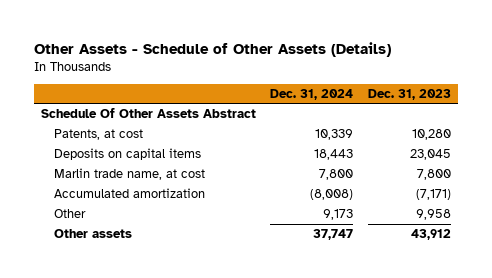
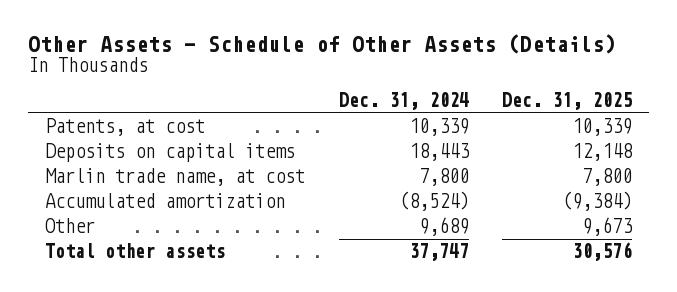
- | Dec. 31, 2024 | Dec. 31, 2023
+ | Dec. 31, 2024 | Dec. 31, 2025
- Schedule Of Other Assets Abstract
- Accumulated amortization | (8,008) | (7,171)
- Other | 9,173 | 9,958
- Other assets | 37,747 | 43,912
+ Accumulated amortization | (8,524) | (9,384)
+ Other | 9,689 | 9,673
+ Total other assets | 37,747 | 30,576

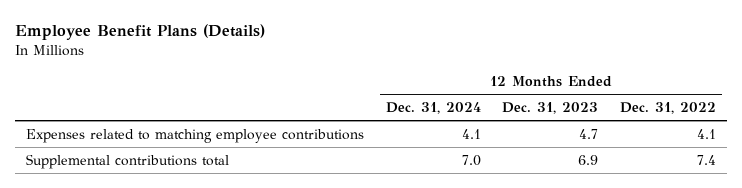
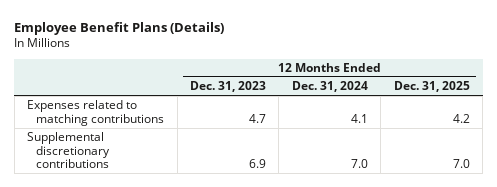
- | 12 Months Ended Dec. 31, 2024 | 12 Months Ended Dec. 31, 2023 | 12 Months Ended Dec. 31, 2022
+ | 12 Months Ended Dec. 31, 2023 | 12 Months Ended Dec. 31, 2024 | 12 Months Ended Dec. 31, 2025
- Expenses related to matching employee contributions | 4.1 | 4.7 | 4.1
- Supplemental contributions total | 7.0 | 6.9 | 7.4
+ Expenses related to matching contributions | 4.7 | 4.1 | 4.2
+ Supplemental discretionary contributions | 6.9 | 7.0 | 7.0

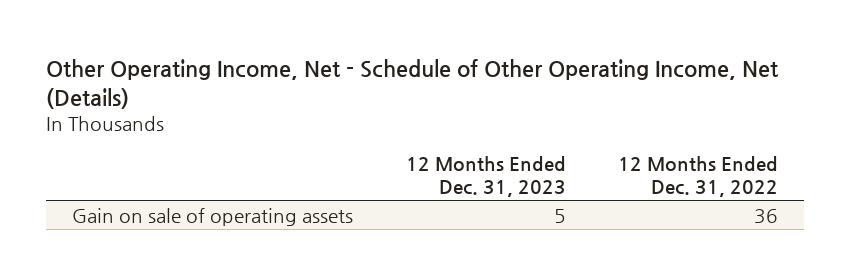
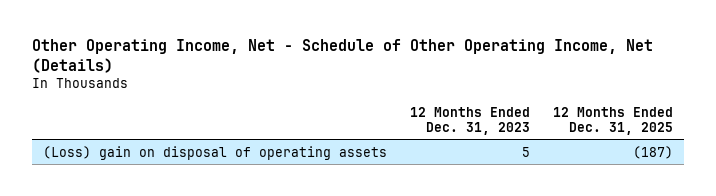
- | 12 Months Ended Dec. 31, 2023 | 12 Months Ended Dec. 31, 2022
+ | 12 Months Ended Dec. 31, 2023 | 12 Months Ended Dec. 31, 2025
- Gain on sale of operating assets | 5 | 36
+ (Loss) gain on disposal of operating assets | 5 | (187)

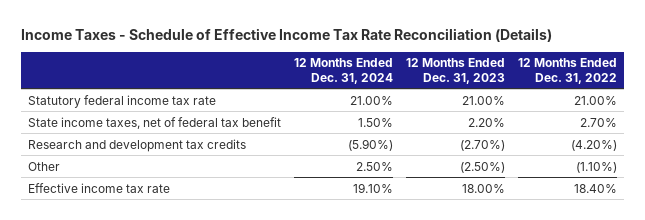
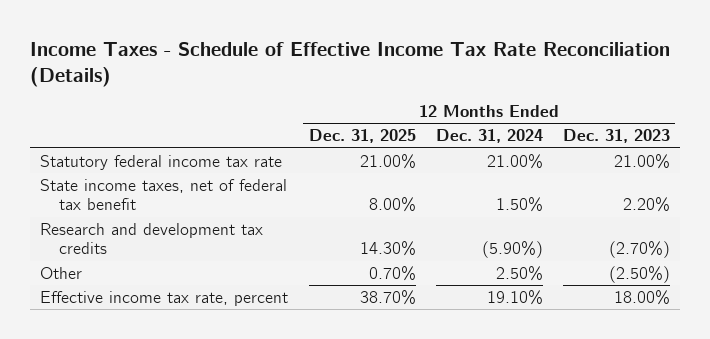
- | 12 Months Ended Dec. 31, 2024 | 12 Months Ended Dec. 31, 2023 | 12 Months Ended Dec. 31, 2022
+ | 12 Months Ended Dec. 31, 2025 | 12 Months Ended Dec. 31, 2024 | 12 Months Ended Dec. 31, 2023
- Effective income tax rate | 19.10% | 18.00% | 18.40%
+ Effective income tax rate, percent | 38.70% | 19.10% | 18.00%

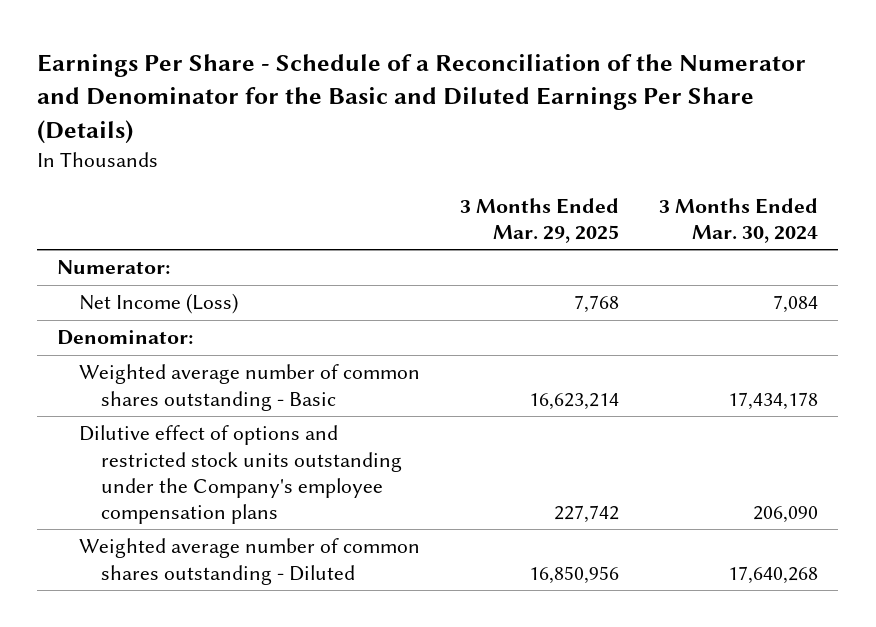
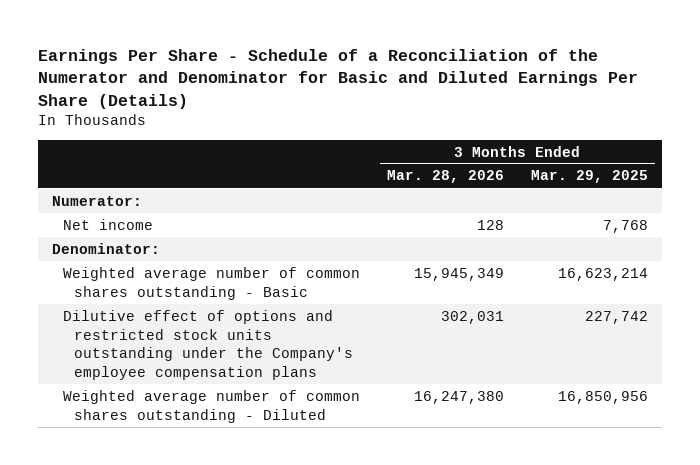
- Earnings Per Share - Schedule of a Reconciliation of the Numerator and Denominator for the Basic and Diluted Earnings Per Share (Details)
+ Earnings Per Share - Schedule of a Reconciliation of the Numerator and Denominator for Basic and Diluted Earnings Per Share (Details)
- | 3 Months Ended Mar. 29, 2025 | 3 Months Ended Mar. 30, 2024
+ | 3 Months Ended Mar. 28, 2026 | 3 Months Ended Mar. 29, 2025
- Net Income (Loss) | 7,768 | 7,084
+ Net income | 128 | 7,768

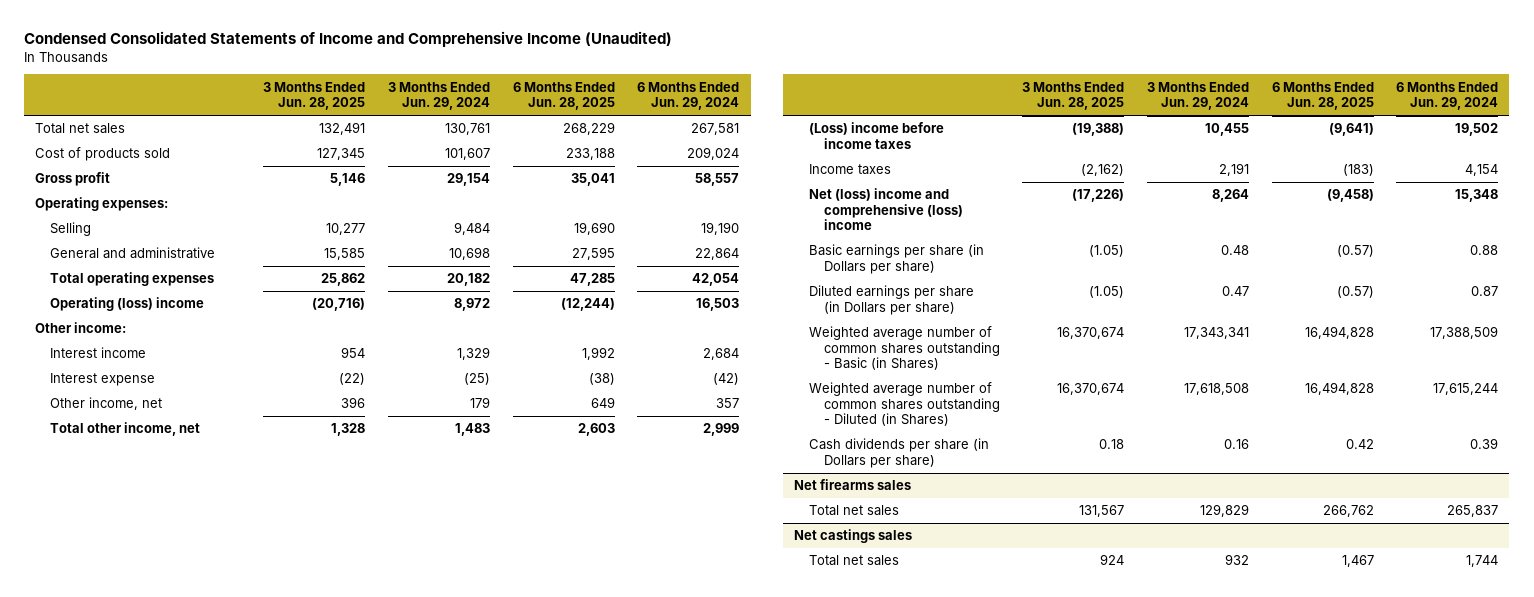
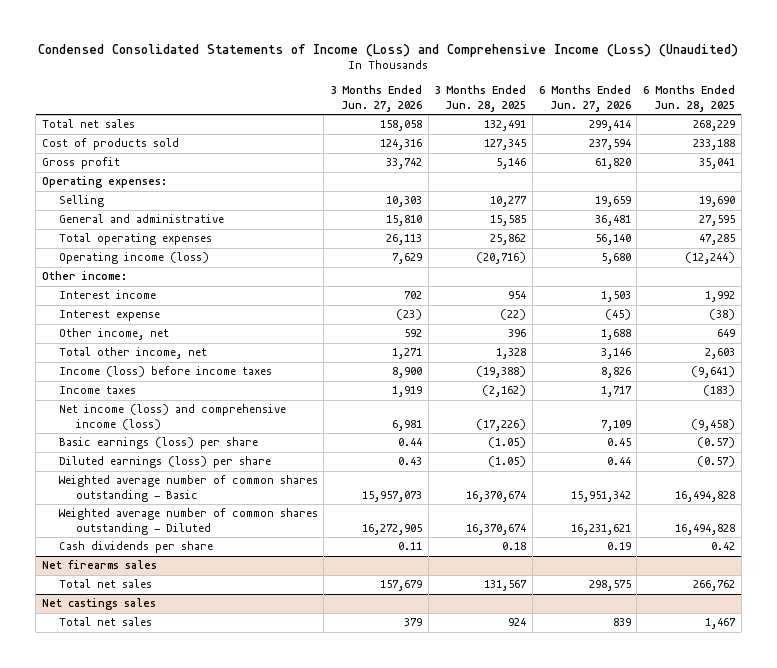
- Condensed Consolidated Statements of Income and Comprehensive Income (Unaudited)
+ Condensed Consolidated Statements of Income (Loss) and Comprehensive Income (Loss) (Unaudited)
- | 3 Months Ended Jun. 28, 2025 | 3 Months Ended Jun. 29, 2024 | 6 Months Ended Jun. 28, 2025 | 6 Months Ended Jun. 29, 2024
+ | 3 Months Ended Jun. 27, 2026 | 3 Months Ended Jun. 28, 2025 | 6 Months Ended Jun. 27, 2026 | 6 Months Ended Jun. 28, 2025
- Operating (loss) income | (20,716) | 8,972 | (12,244) | 16,503
+ Operating income (loss) | 7,629 | (20,716) | 5,680 | (12,244)
- (Loss) income before income taxes | (19,388) | 10,455 | (9,641) | 19,502
+ Income (loss) before income taxes | 8,900 | (19,388) | 8,826 | (9,641)
- Net (loss) income and comprehensive (loss) income | (17,226) | 8,264 | (9,458) | 15,348
- Basic earnings per share (in Dollars per share) | (1.05) | 0.48 | (0.57) | 0.88
- Diluted earnings per share (in Dollars per share) | (1.05) | 0.47 | (0.57) | 0.87
- Weighted average number of common shares outstanding - Basic (in Shares) | 16,370,674 | 17,343,341 | 16,494,828 | 17,388,509
- Weighted average number of common shares outstanding - Diluted (in Shares) | 16,370,674 | 17,618,508 | 16,494,828 | 17,615,244
- Cash dividends per share (in Dollars per share) | 0.18 | 0.16 | 0.42 | 0.39
+ Net income (loss) and comprehensive income (loss) | 6,981 | (17,226) | 7,109 | (9,458)
+ Basic earnings (loss) per share | 0.44 | (1.05) | 0.45 | (0.57)
+ Diluted earnings (loss) per share | 0.43 | (1.05) | 0.44 | (0.57)
+ Weighted average number of common shares outstanding - Basic | 15,957,073 | 16,370,674 | 15,951,342 | 16,494,828
+ Weighted average number of common shares outstanding - Diluted | 16,272,905 | 16,370,674 | 16,231,621 | 16,494,828
+ Cash dividends per share | 0.11 | 0.18 | 0.19 | 0.42

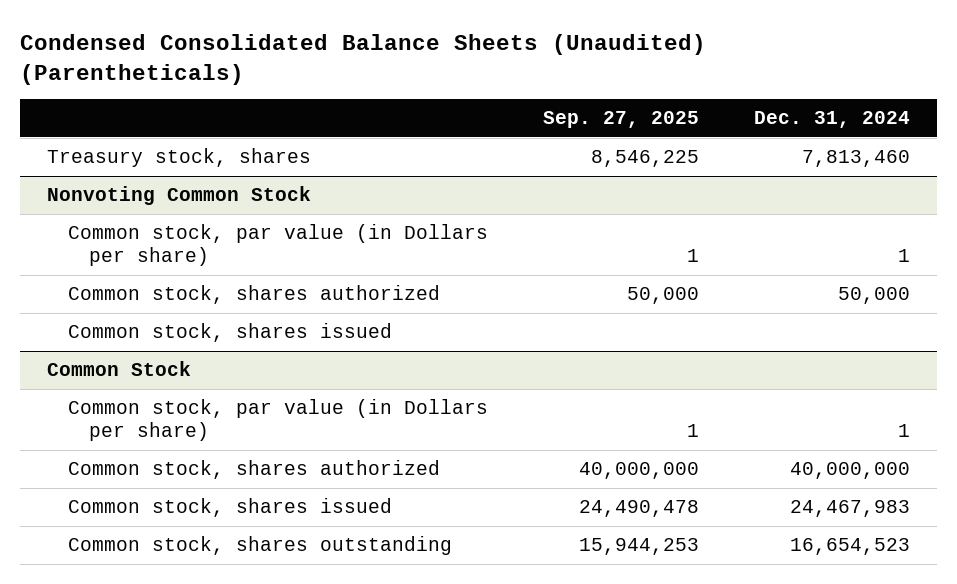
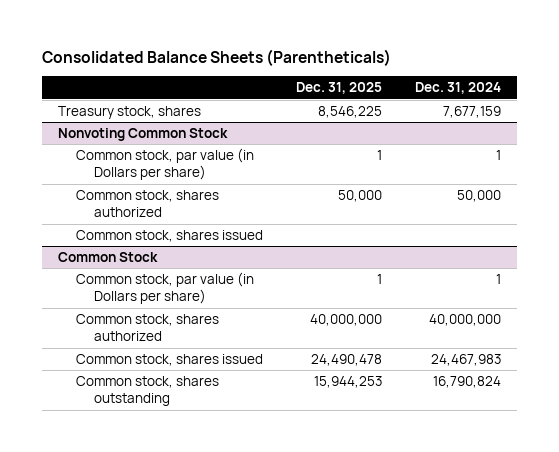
- Condensed Consolidated Balance Sheets (Unaudited) (Parentheticals)
+ Consolidated Balance Sheets (Parentheticals)
- | Sep. 27, 2025 | Dec. 31, 2024
+ | Dec. 31, 2025 | Dec. 31, 2024
- Treasury stock, shares | 8,546,225 | 7,813,460
+ Treasury stock, shares | 8,546,225 | 7,677,159
@ Common Stock
- Common stock, shares outstanding | 15,944,253 | 16,654,523
+ Common stock, shares outstanding | 15,944,253 | 16,790,824

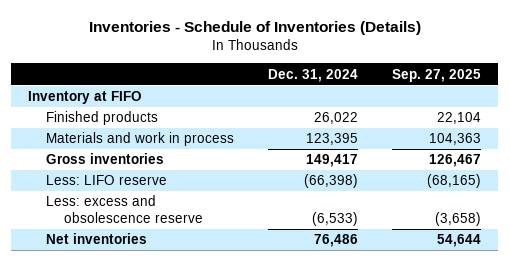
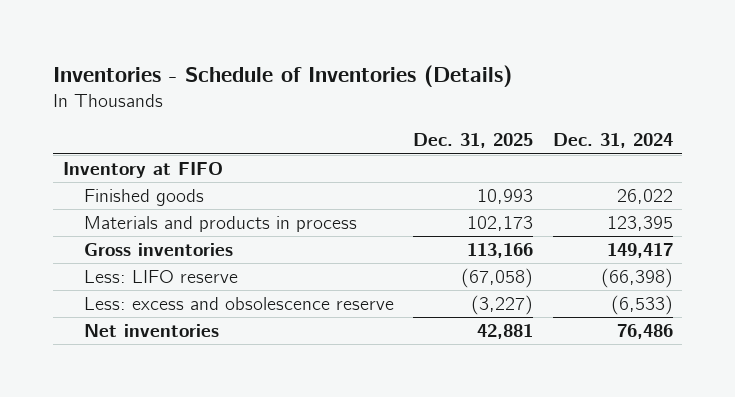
- | Dec. 31, 2024 | Sep. 27, 2025
+ | Dec. 31, 2025 | Dec. 31, 2024
- Finished products | 26,022 | 22,104
- Materials and work in process | 123,395 | 104,363
+ Finished goods | 10,993 | 26,022
+ Materials and products in process | 102,173 | 123,395

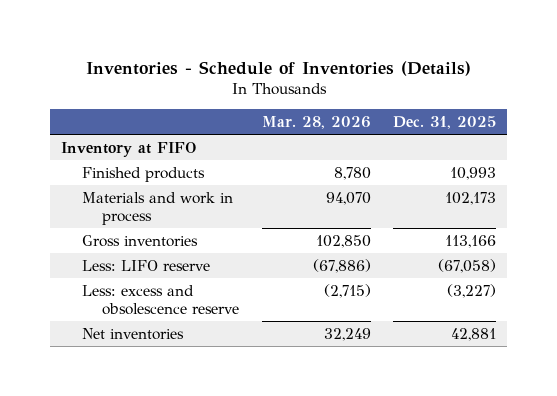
- | Dec. 31, 2025 | Dec. 31, 2024
+ | Mar. 28, 2026 | Dec. 31, 2025
- Finished goods | 10,993 | 26,022
- Materials and products in process | 102,173 | 123,395
+ Finished products | 8,780 | 10,993
+ Materials and work in process | 94,070 | 102,173

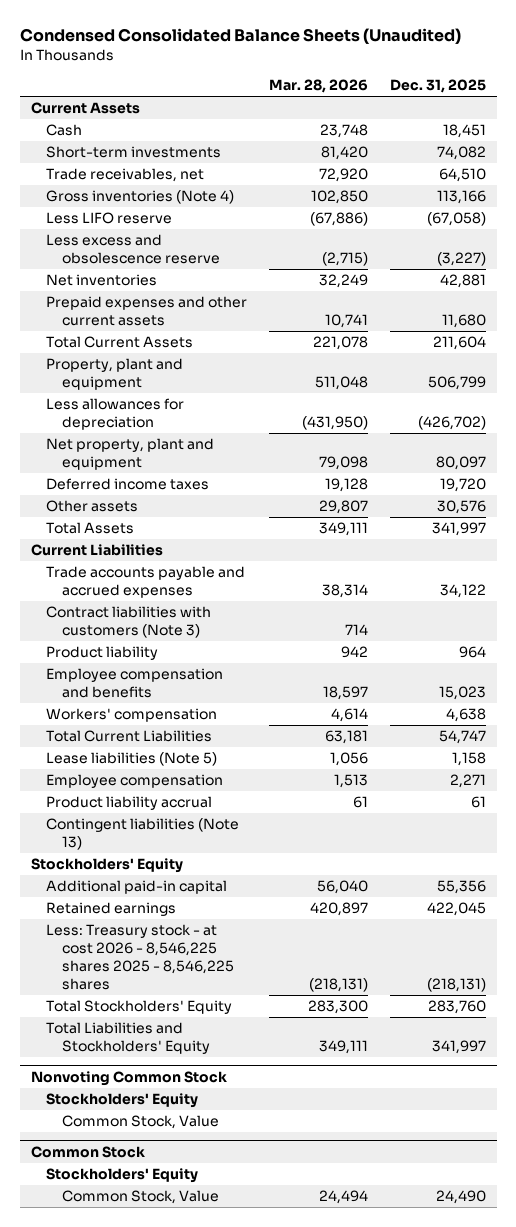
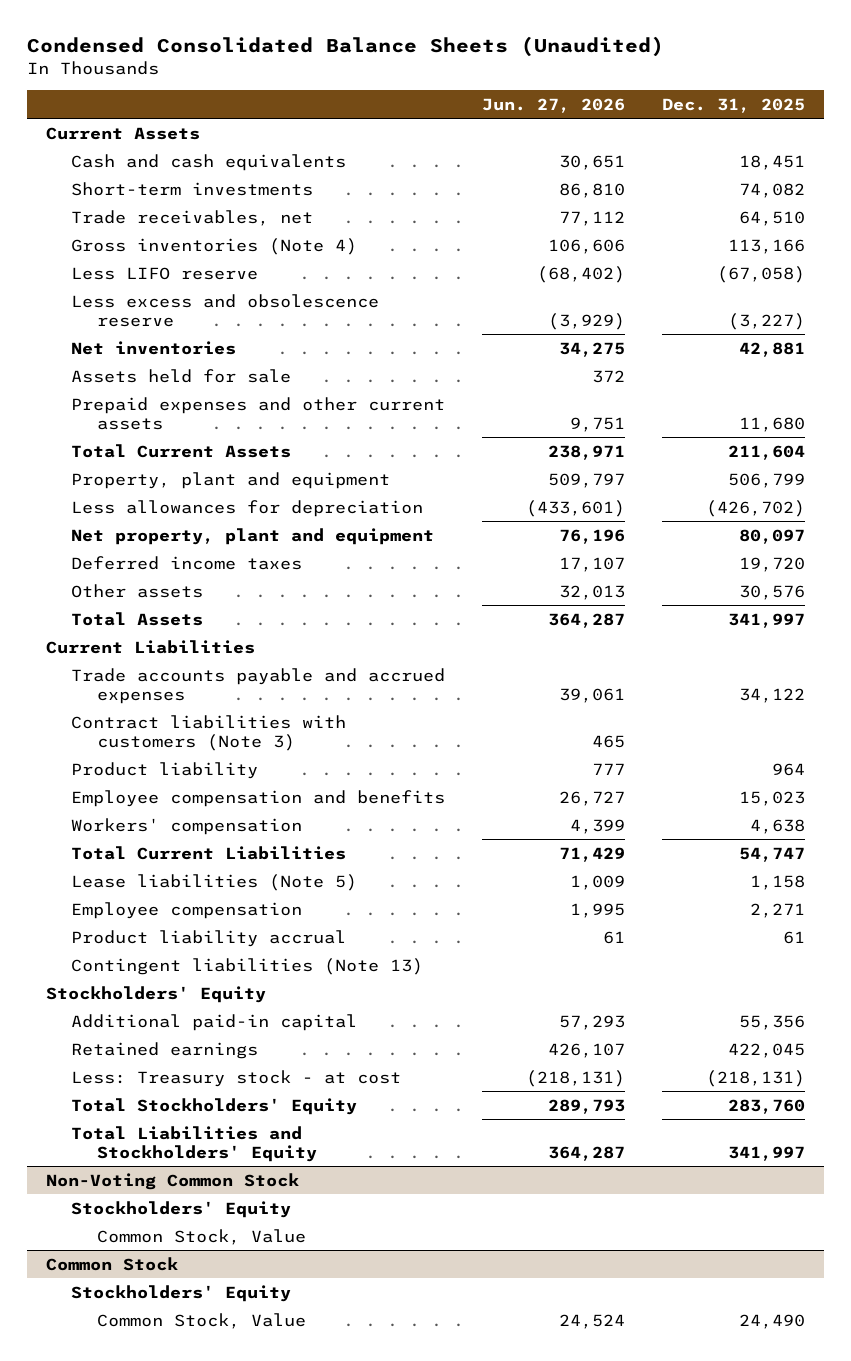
- | Mar. 28, 2026 | Dec. 31, 2025
+ | Jun. 27, 2026 | Dec. 31, 2025
- Cash | 23,748 | 18,451
+ Cash and cash equivalents | 30,651 | 18,451
+ Assets held for sale | 372 |
- Less: Treasury stock - at cost 2026 - 8,546,225 shares 2025 - 8,546,225 shares | (218,131) | (218,131)
+ Less: Treasury stock - at cost | (218,131) | (218,131)
- Nonvoting Common Stock
+ Non-Voting Common Stock

